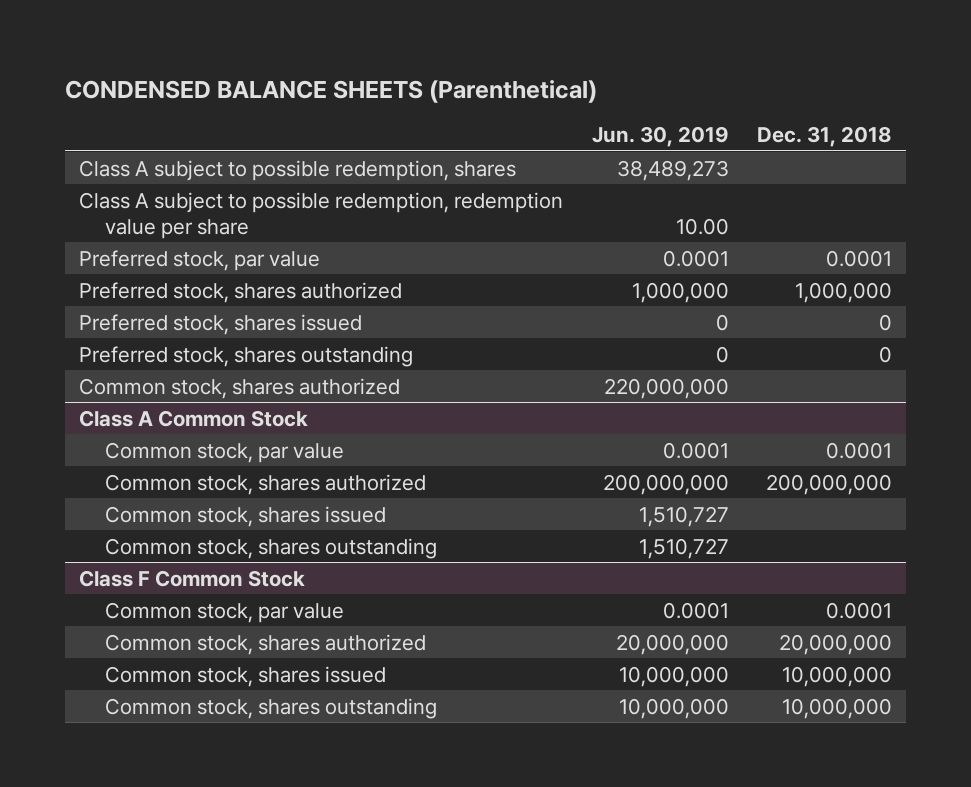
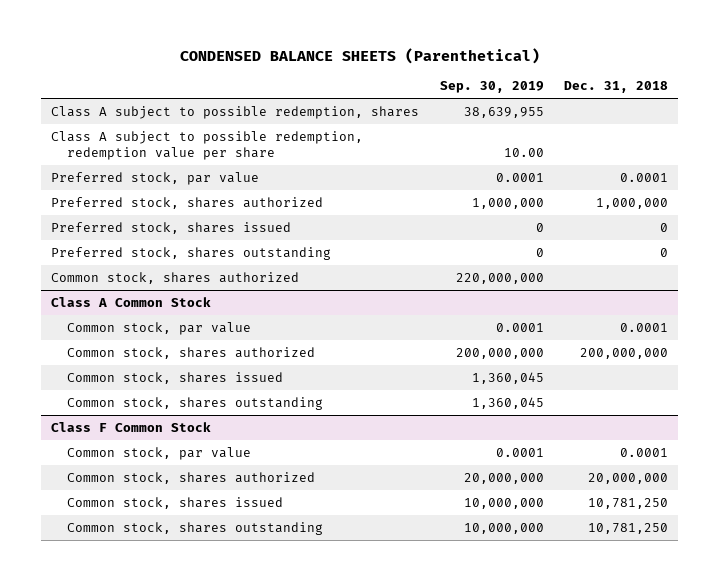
- | Jun. 30, 2019 | Dec. 31, 2018
+ | Sep. 30, 2019 | Dec. 31, 2018
@ Class F Common Stock
- Common stock, shares issued | 10,000,000 | 10,000,000
- Common stock, shares outstanding | 10,000,000 | 10,000,000
+ Common stock, shares issued | 10,000,000 | 10,781,250
+ Common stock, shares outstanding | 10,000,000 | 10,781,250

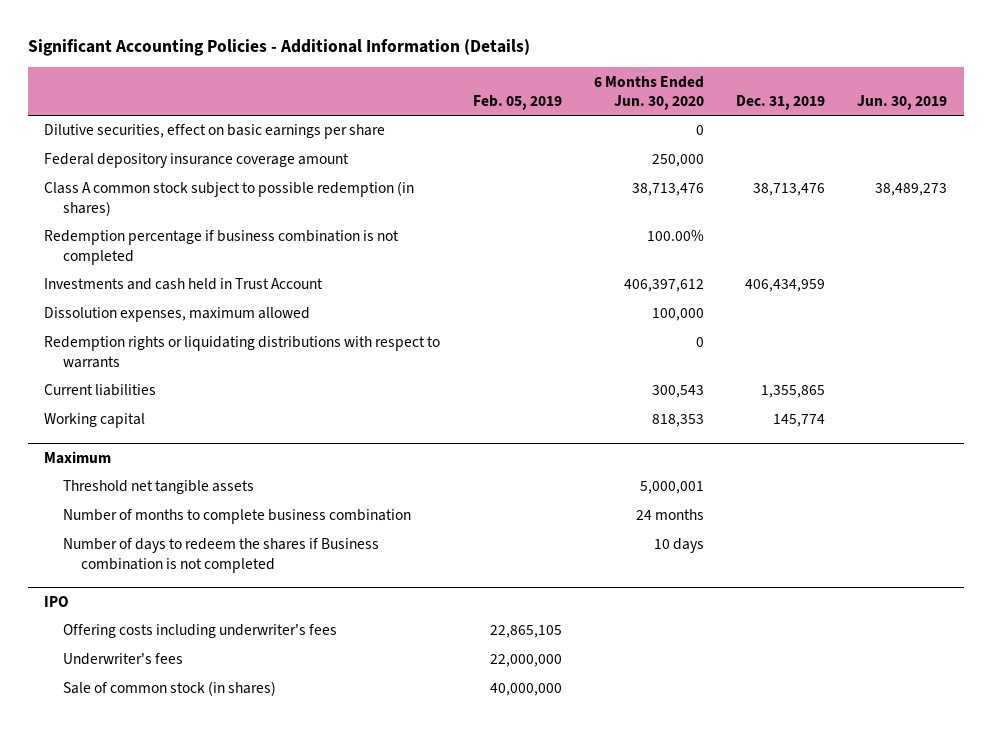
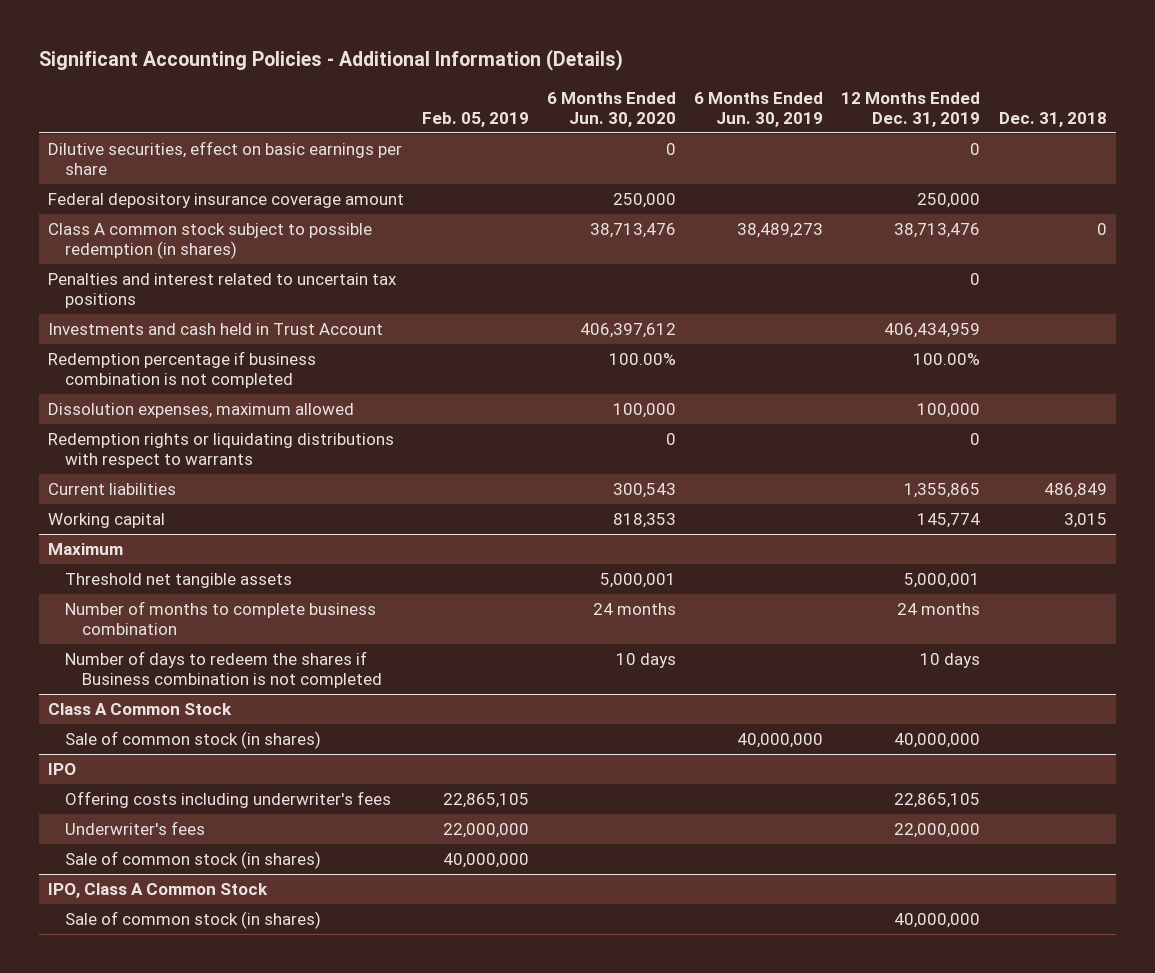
- | Feb. 05, 2019 | 6 Months Ended Jun. 30, 2020 | Dec. 31, 2019 | Jun. 30, 2019
+ | Feb. 05, 2019 | 6 Months Ended Jun. 30, 2020 | 6 Months Ended Jun. 30, 2019 | 12 Months Ended Dec. 31, 2019 | Dec. 31, 2018
+ Penalties and interest related to uncertain tax positions | | | | 0 |
moved down: Redemption percentage if business combination is not completed | | 100.00% | | 100.00% |
+ Class A Common Stock
+ Sale of common stock (in shares) | | | 40,000,000 | 40,000,000 |
+ IPO, Class A Common Stock
+ Sale of common stock (in shares) | | | | 40,000,000 |

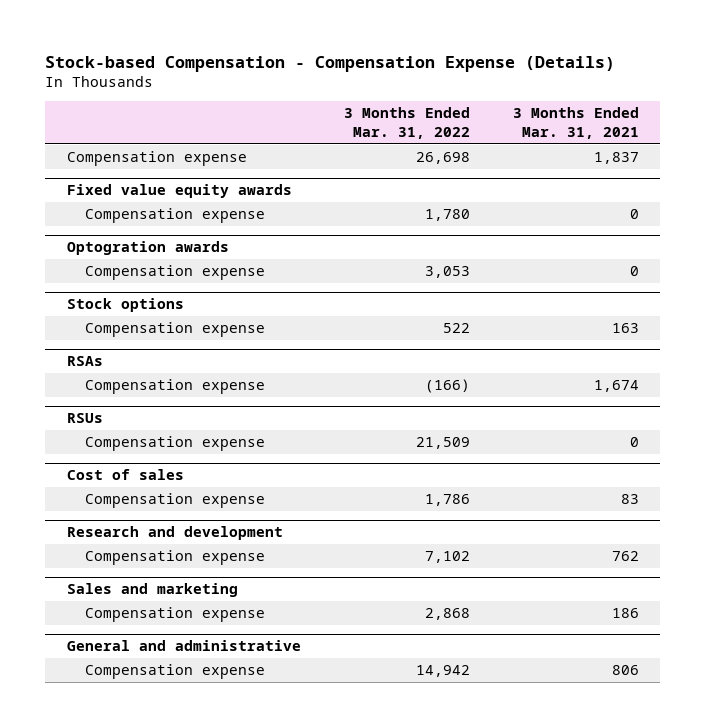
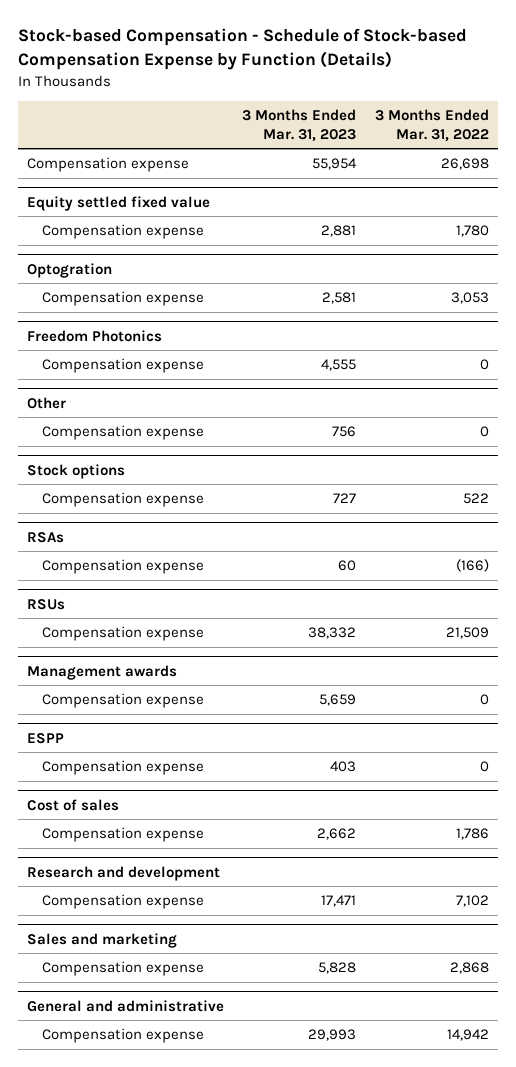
- Stock-based Compensation - Compensation Expense (Details)
+ Stock-based Compensation - Schedule of Stock-based Compensation Expense by Function (Details)
- | 3 Months Ended Mar. 31, 2022 | 3 Months Ended Mar. 31, 2021
+ | 3 Months Ended Mar. 31, 2023 | 3 Months Ended Mar. 31, 2022
- Fixed value equity awards
+ Equity settled fixed value
- Optogration awards
+ Optogration
+ Freedom Photonics
+ Compensation expense | 4,555 | 0
+ Other
+ Compensation expense | 756 | 0
+ Management awards
+ Compensation expense | 5,659 | 0
+ ESPP
+ Compensation expense | 403 | 0

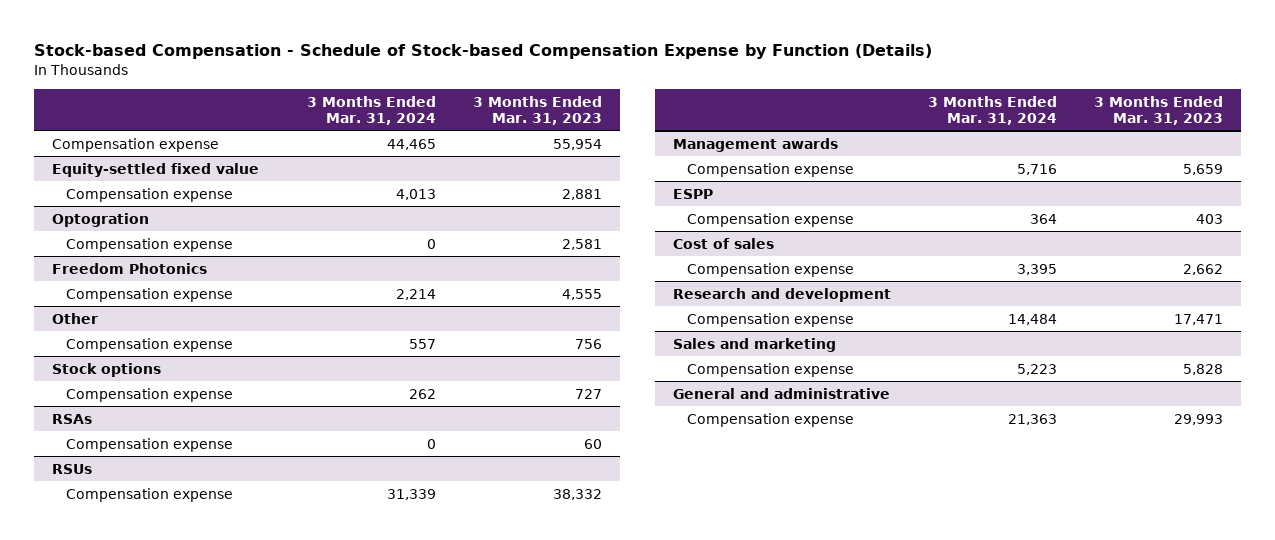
- | 3 Months Ended Mar. 31, 2023 | 3 Months Ended Mar. 31, 2022
+ | 3 Months Ended Mar. 31, 2024 | 3 Months Ended Mar. 31, 2023
- Equity settled fixed value
+ Equity-settled fixed value

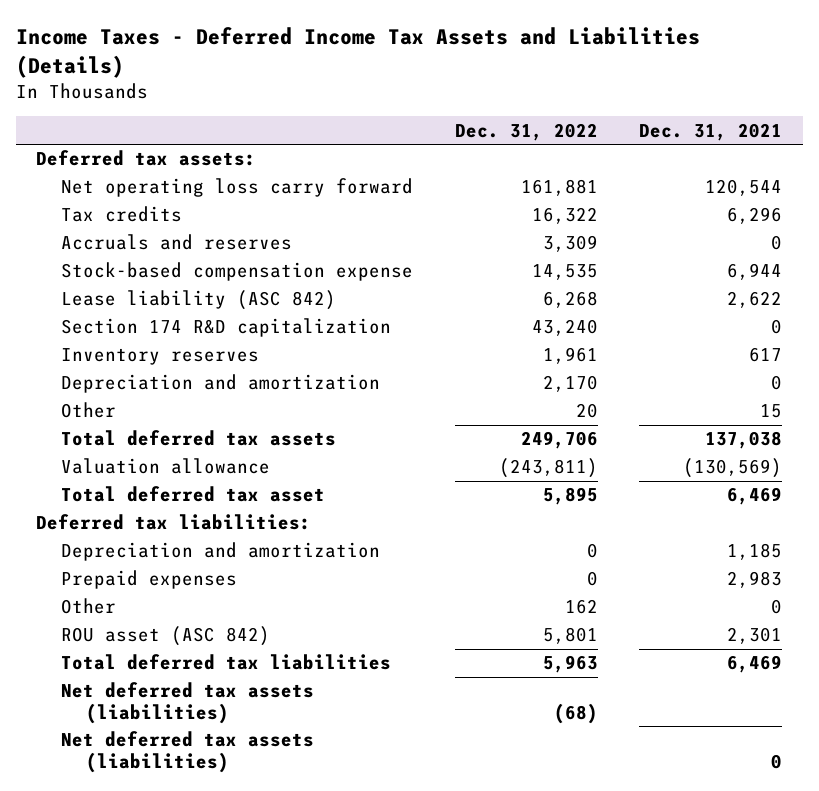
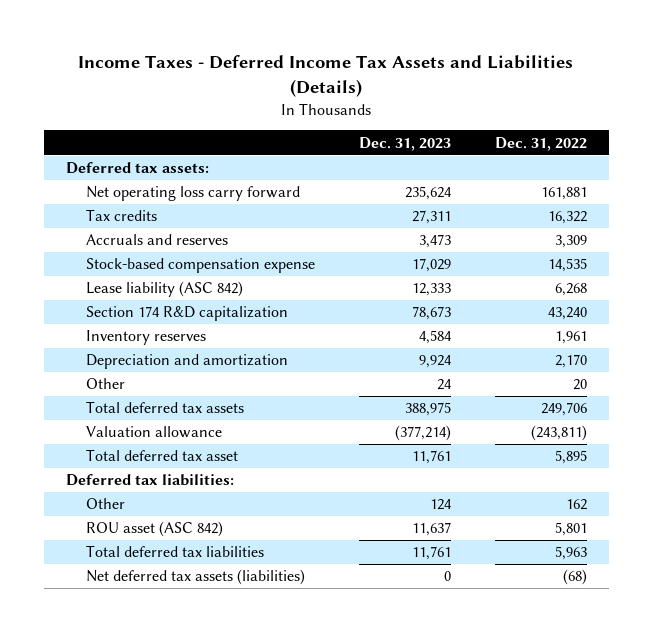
- | Dec. 31, 2022 | Dec. 31, 2021
+ | Dec. 31, 2023 | Dec. 31, 2022
- Depreciation and amortization | 0 | 1,185
- Prepaid expenses | 0 | 2,983
- Net deferred tax assets (liabilities) | | 0

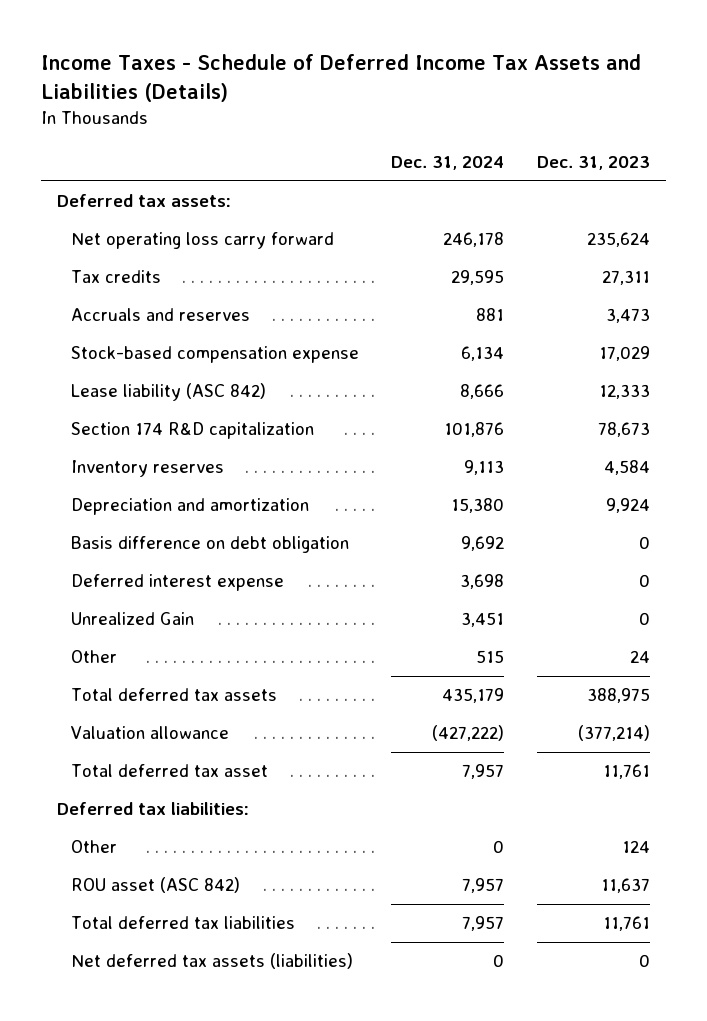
- Income Taxes - Deferred Income Tax Assets and Liabilities (Details)
+ Income Taxes - Schedule of Deferred Income Tax Assets and Liabilities (Details)
- | Dec. 31, 2023 | Dec. 31, 2022
+ | Dec. 31, 2024 | Dec. 31, 2023
+ Basis difference on debt obligation | 9,692 | 0
+ Deferred interest expense | 3,698 | 0
+ Unrealized Gain | 3,451 | 0

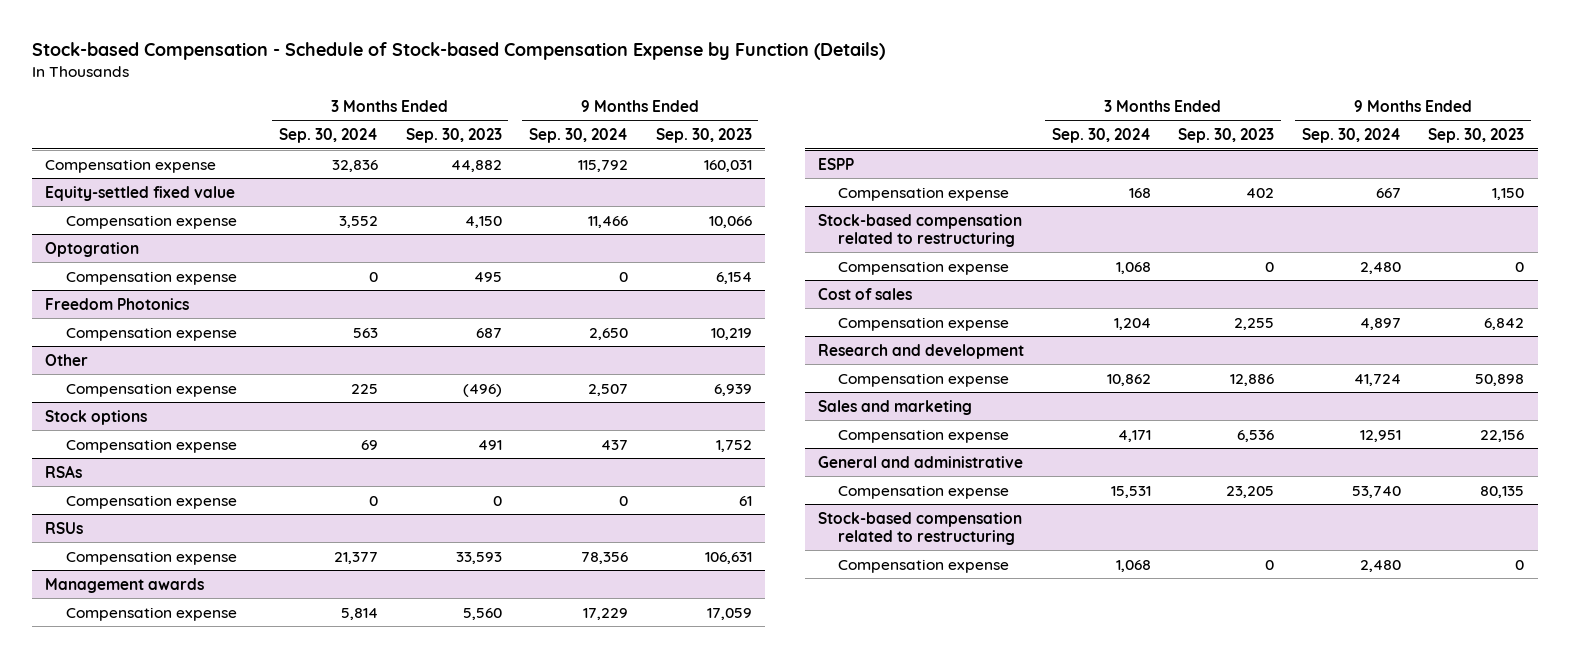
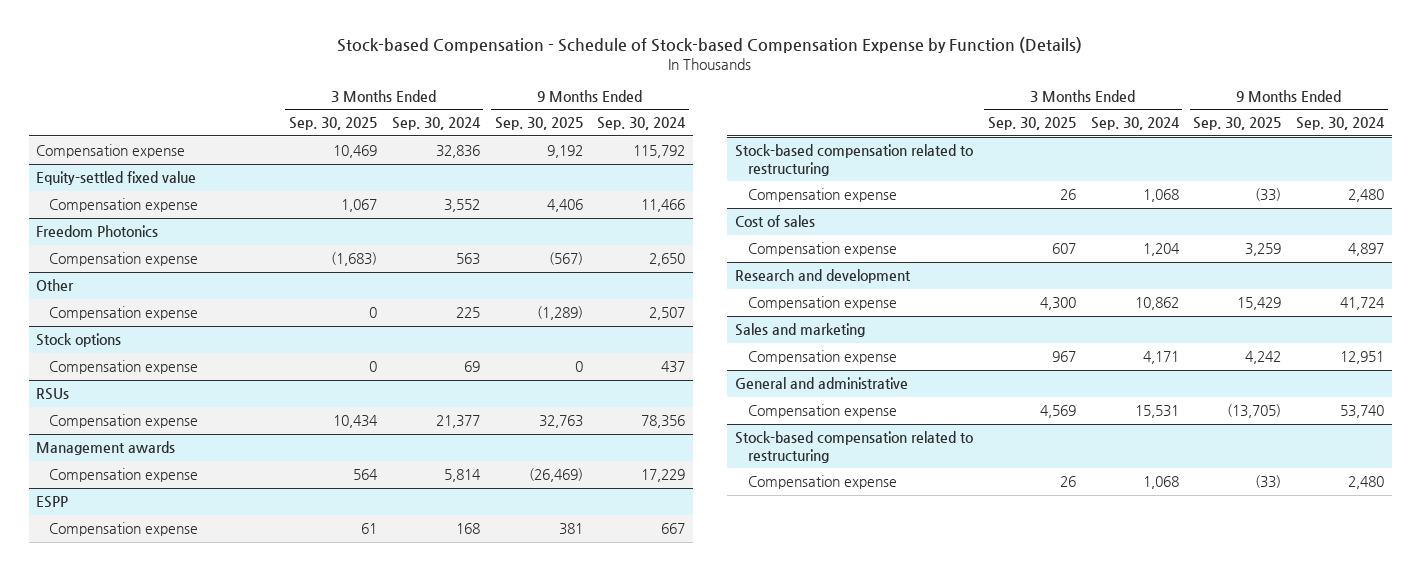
- | 3 Months Ended Sep. 30, 2024 | 3 Months Ended Sep. 30, 2023 | 9 Months Ended Sep. 30, 2024 | 9 Months Ended Sep. 30, 2023
+ | 3 Months Ended Sep. 30, 2025 | 3 Months Ended Sep. 30, 2024 | 9 Months Ended Sep. 30, 2025 | 9 Months Ended Sep. 30, 2024
- Optogration
- Compensation expense | 0 | 495 | 0 | 6,154
- RSAs
- Compensation expense | 0 | 0 | 0 | 61

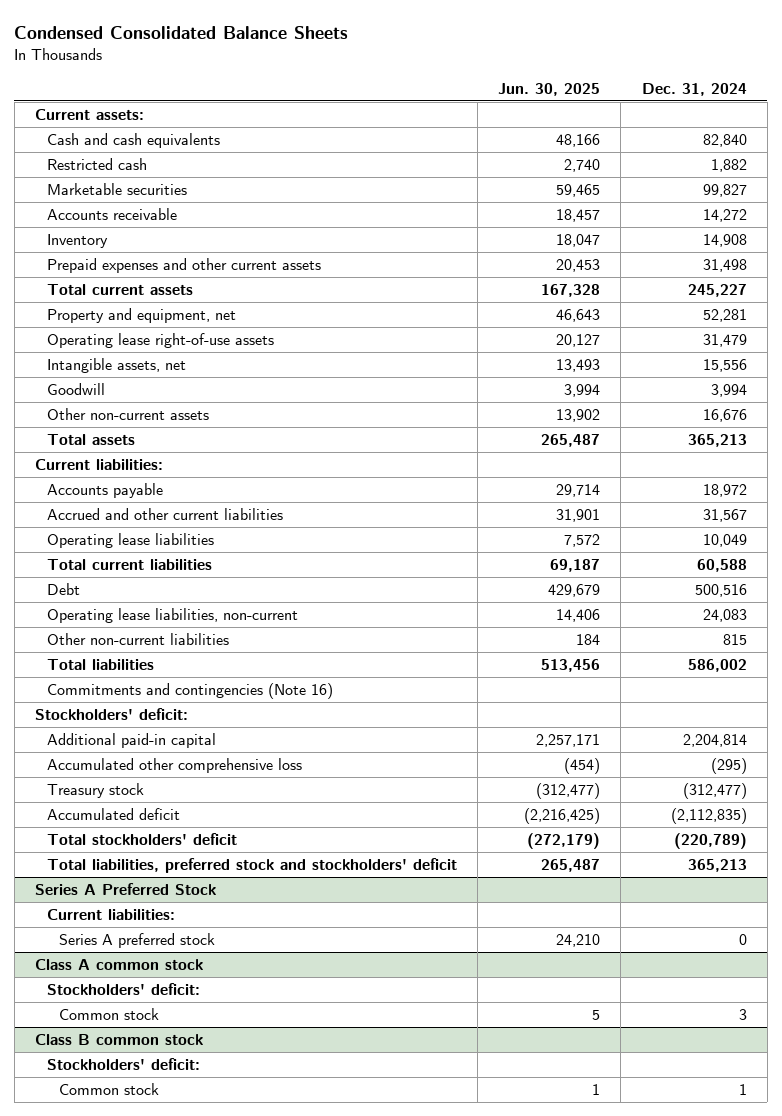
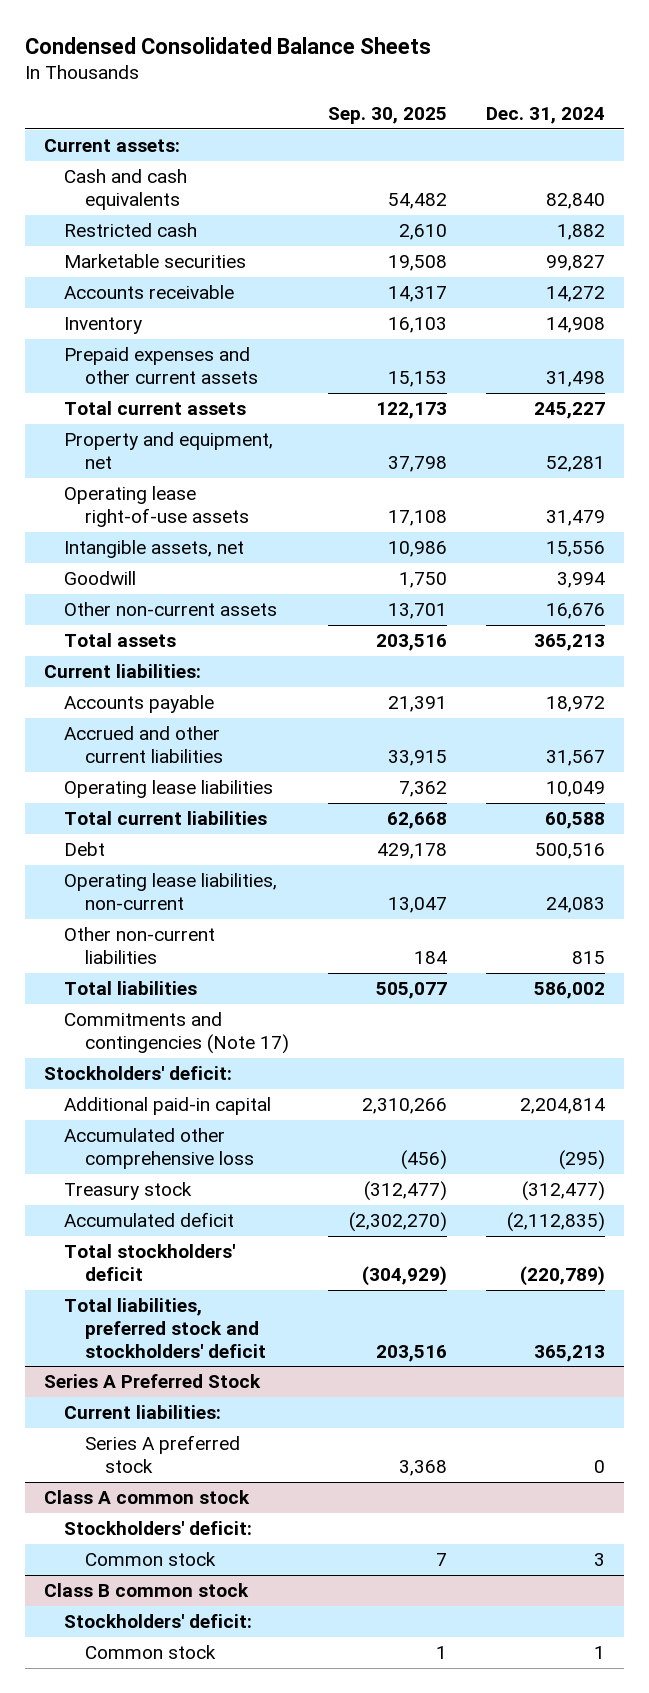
- | Jun. 30, 2025 | Dec. 31, 2024
+ | Sep. 30, 2025 | Dec. 31, 2024
- Commitments and contingencies (Note 16)
+ Commitments and contingencies (Note 17)

